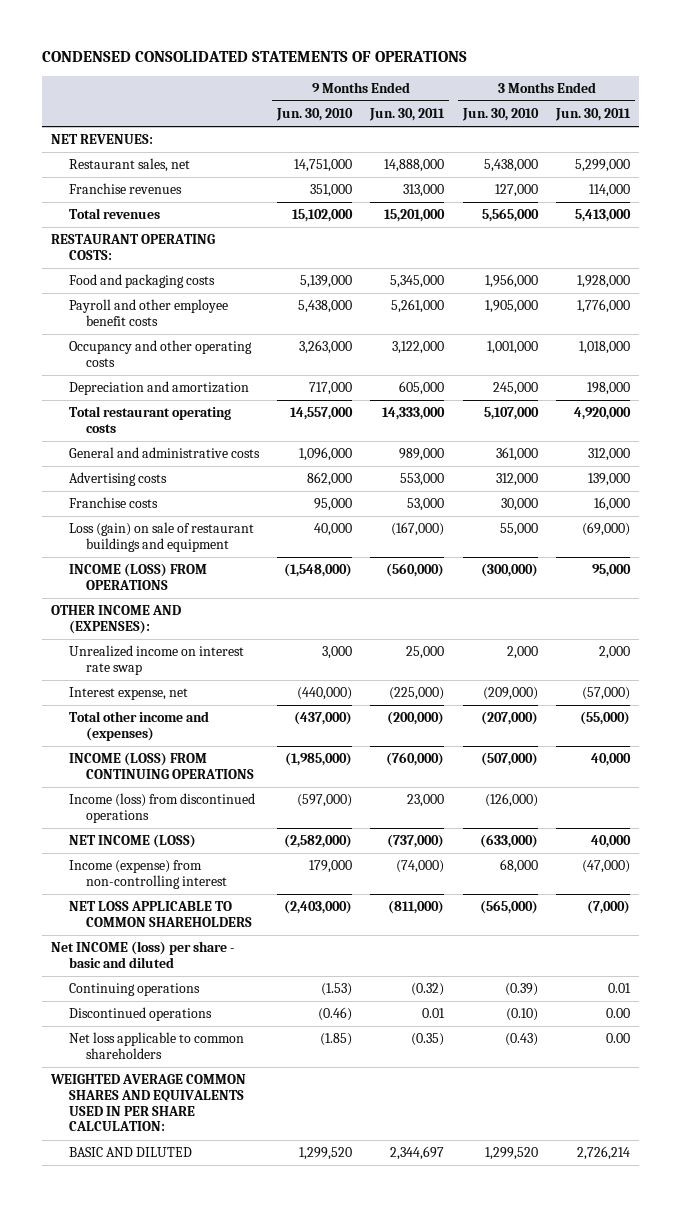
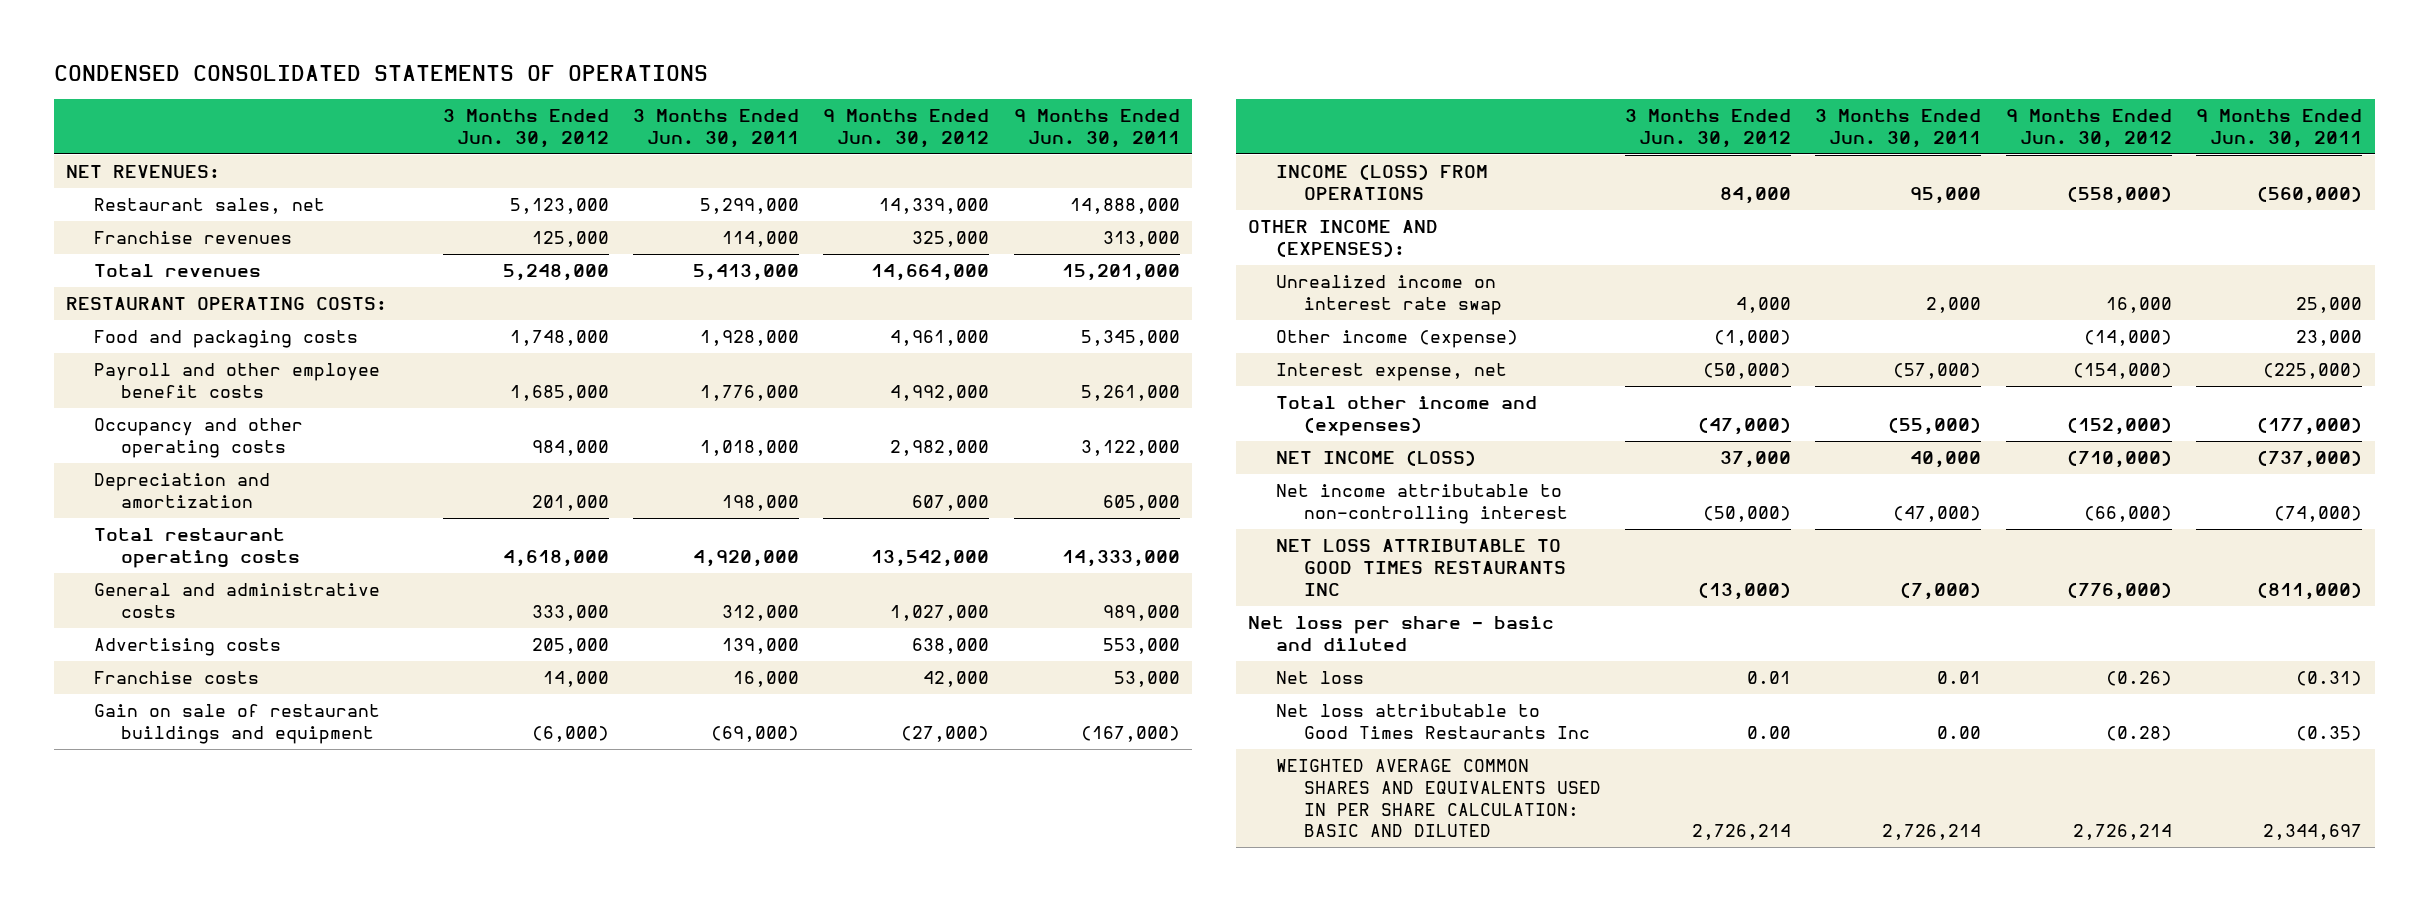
- | 9 Months Ended Jun. 30, 2010 | 9 Months Ended Jun. 30, 2011 | 3 Months Ended Jun. 30, 2010 | 3 Months Ended Jun. 30, 2011
+ | 3 Months Ended Jun. 30, 2012 | 3 Months Ended Jun. 30, 2011 | 9 Months Ended Jun. 30, 2012 | 9 Months Ended Jun. 30, 2011
- Loss (gain) on sale of restaurant buildings and equipment | 40,000 | (167,000) | 55,000 | (69,000)
+ Gain on sale of restaurant buildings and equipment | (6,000) | (69,000) | (27,000) | (167,000)
+ Other income (expense) | (1,000) | | (14,000) | 23,000
- Total other income and (expenses) | (437,000) | (200,000) | (207,000) | (55,000)
- INCOME (LOSS) FROM CONTINUING OPERATIONS | (1,985,000) | (760,000) | (507,000) | 40,000
- Income (loss) from discontinued operations | (597,000) | 23,000 | (126,000) |
+ Total other income and (expenses) | (47,000) | (55,000) | (152,000) | (177,000)
- Income (expense) from non-controlling interest | 179,000 | (74,000) | 68,000 | (47,000)
- NET LOSS APPLICABLE TO COMMON SHAREHOLDERS | (2,403,000) | (811,000) | (565,000) | (7,000)
- Net INCOME (loss) per share - basic and diluted
- Continuing operations | (1.53) | (0.32) | (0.39) | 0.01
- Discontinued operations | (0.46) | 0.01 | (0.10) | 0.00
- Net loss applicable to common shareholders | (1.85) | (0.35) | (0.43) | 0.00
- WEIGHTED AVERAGE COMMON SHARES AND EQUIVALENTS USED IN PER SHARE CALCULATION:
- BASIC AND DILUTED | 1,299,520 | 2,344,697 | 1,299,520 | 2,726,214
+ Net income attributable to non-controlling interest | (50,000) | (47,000) | (66,000) | (74,000)
+ NET LOSS ATTRIBUTABLE TO GOOD TIMES RESTAURANTS INC | (13,000) | (7,000) | (776,000) | (811,000)
+ Net loss per share - basic and diluted
+ Net loss | 0.01 | 0.01 | (0.26) | (0.31)
+ Net loss attributable to Good Times Restaurants Inc | 0.00 | 0.00 | (0.28) | (0.35)
+ WEIGHTED AVERAGE COMMON SHARES AND EQUIVALENTS USED IN PER SHARE CALCULATION: BASIC AND DILUTED | 2,726,214 | 2,726,214 | 2,726,214 | 2,344,697

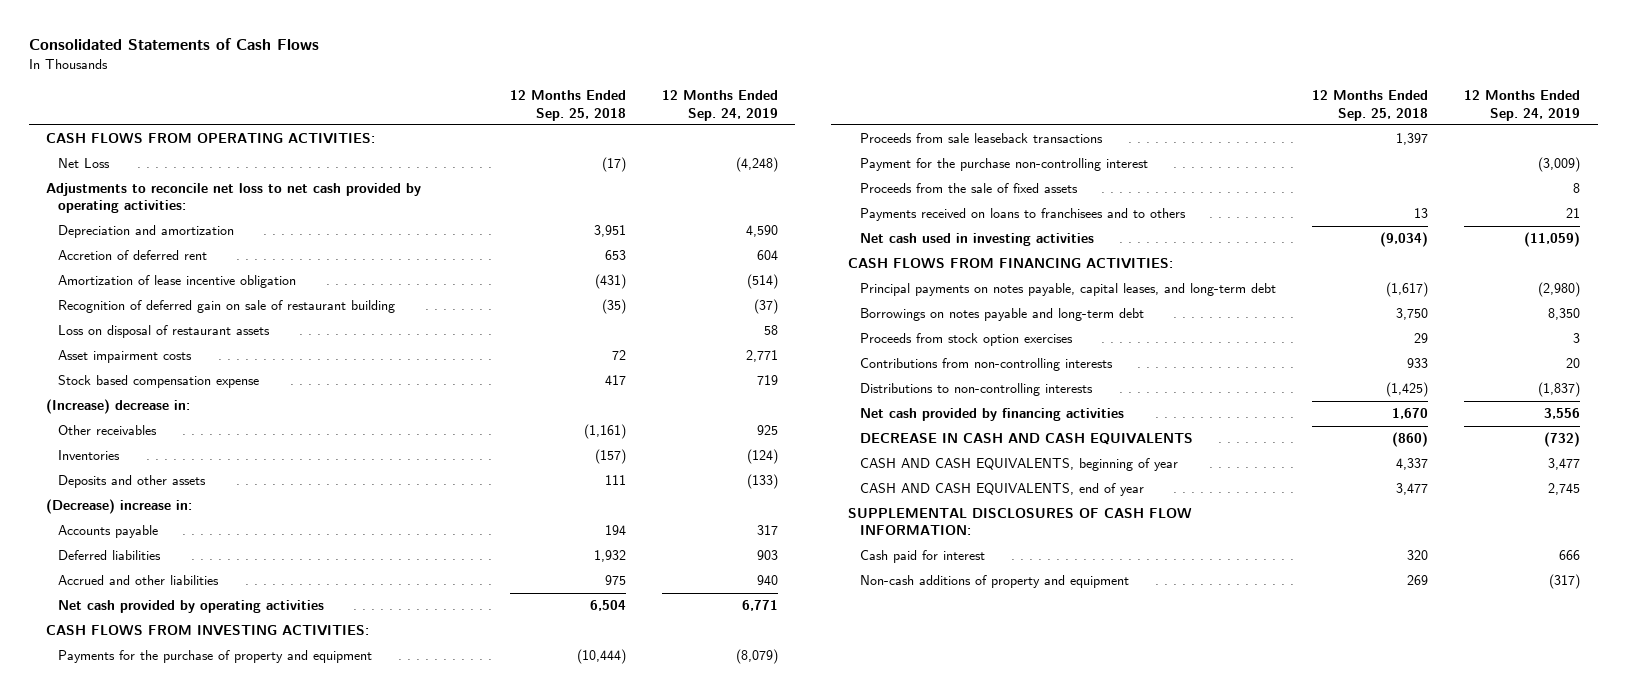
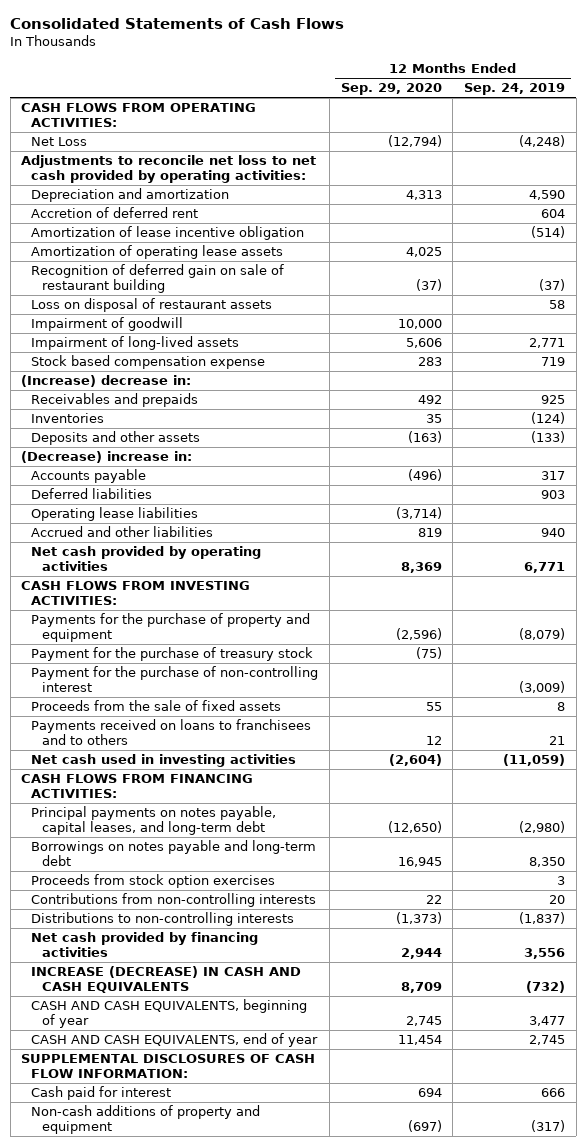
- | 12 Months Ended Sep. 25, 2018 | 12 Months Ended Sep. 24, 2019
+ | 12 Months Ended Sep. 29, 2020 | 12 Months Ended Sep. 24, 2019
+ Amortization of operating lease assets | 4,025 |
- Asset impairment costs | 72 | 2,771
+ Impairment of goodwill | 10,000 |
+ Impairment of long-lived assets | 5,606 | 2,771
- Other receivables | (1,161) | 925
+ Receivables and prepaids | 492 | 925
+ Operating lease liabilities | (3,714) |
- Proceeds from sale leaseback transactions | 1,397 |
- Payment for the purchase non-controlling interest | | (3,009)
+ Payment for the purchase of treasury stock | (75) |
+ Payment for the purchase of non-controlling interest | | (3,009)
- DECREASE IN CASH AND CASH EQUIVALENTS | (860) | (732)
+ INCREASE (DECREASE) IN CASH AND CASH EQUIVALENTS | 8,709 | (732)

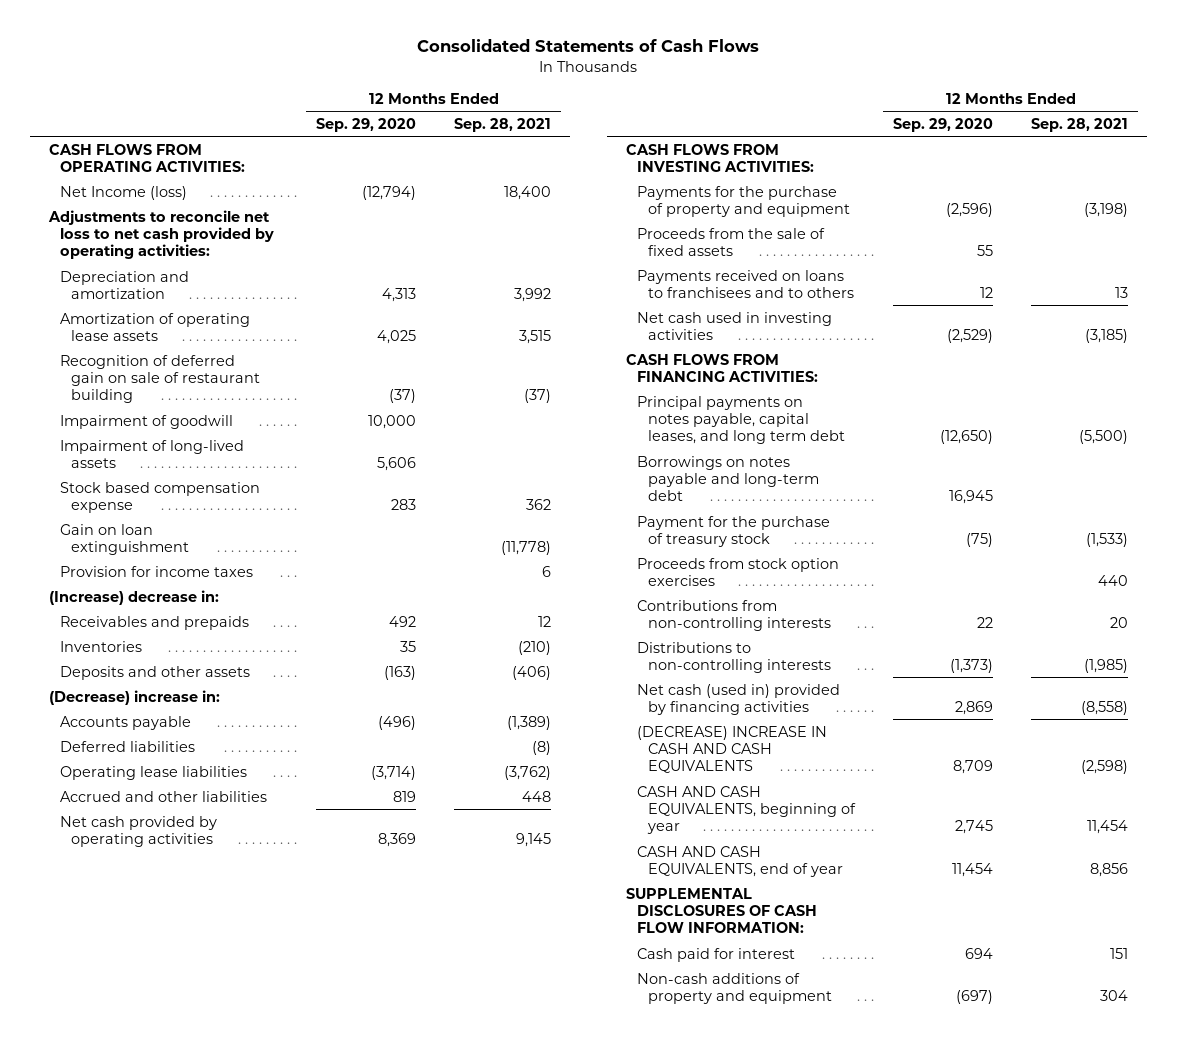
- | 12 Months Ended Sep. 29, 2020 | 12 Months Ended Sep. 24, 2019
+ | 12 Months Ended Sep. 29, 2020 | 12 Months Ended Sep. 28, 2021
- Net Loss | (12,794) | (4,248)
+ Net Income (loss) | (12,794) | 18,400
- Accretion of deferred rent | | 604
- Amortization of lease incentive obligation | | (514)
- Loss on disposal of restaurant assets | | 58
+ Gain on loan extinguishment | | (11,778)
+ Provision for income taxes | | 6
- Payment for the purchase of non-controlling interest | | (3,009)
- Net cash used in investing activities | (2,604) | (11,059)
+ Net cash used in investing activities | (2,529) | (3,185)
- Principal payments on notes payable, capital leases, and long-term debt | (12,650) | (2,980)
+ Principal payments on notes payable, capital leases, and long term debt | (12,650) | (5,500)
moved down: Payment for the purchase of treasury stock | (75) | (1,533)
- Net cash provided by financing activities | 2,944 | 3,556
- INCREASE (DECREASE) IN CASH AND CASH EQUIVALENTS | 8,709 | (732)
+ Net cash (used in) provided by financing activities | 2,869 | (8,558)
+ (DECREASE) INCREASE IN CASH AND CASH EQUIVALENTS | 8,709 | (2,598)

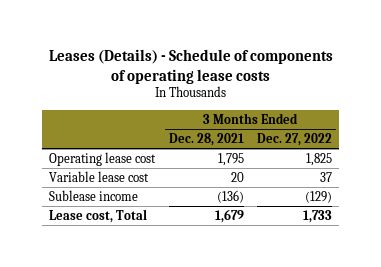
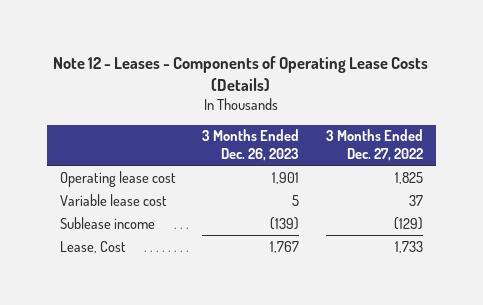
- Leases (Details) - Schedule of components of operating lease costs
+ Note 12 - Leases - Components of Operating Lease Costs (Details)
- | 3 Months Ended Dec. 28, 2021 | 3 Months Ended Dec. 27, 2022
+ | 3 Months Ended Dec. 26, 2023 | 3 Months Ended Dec. 27, 2022
- Lease cost, Total | 1,679 | 1,733
+ Lease, Cost | 1,767 | 1,733

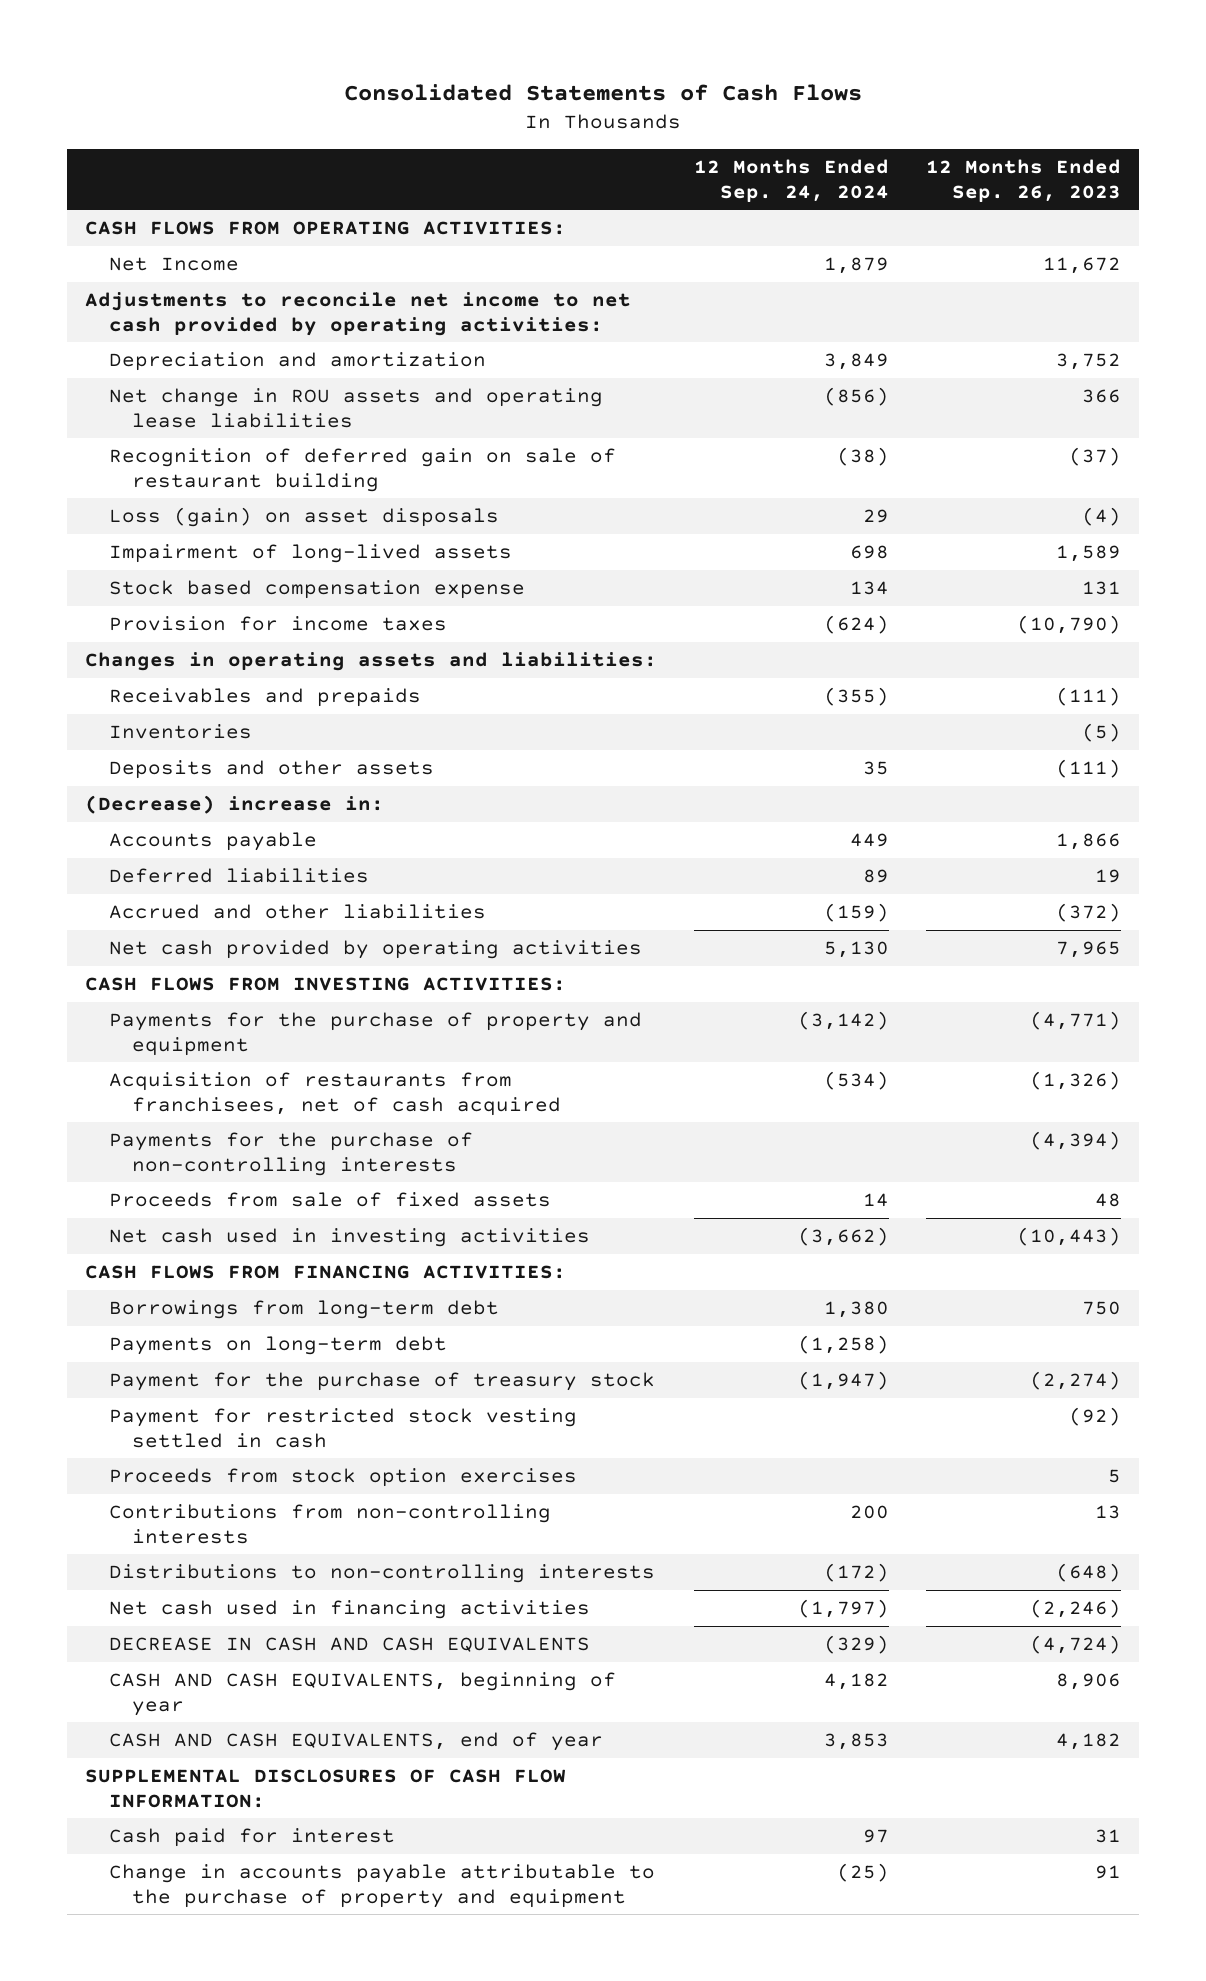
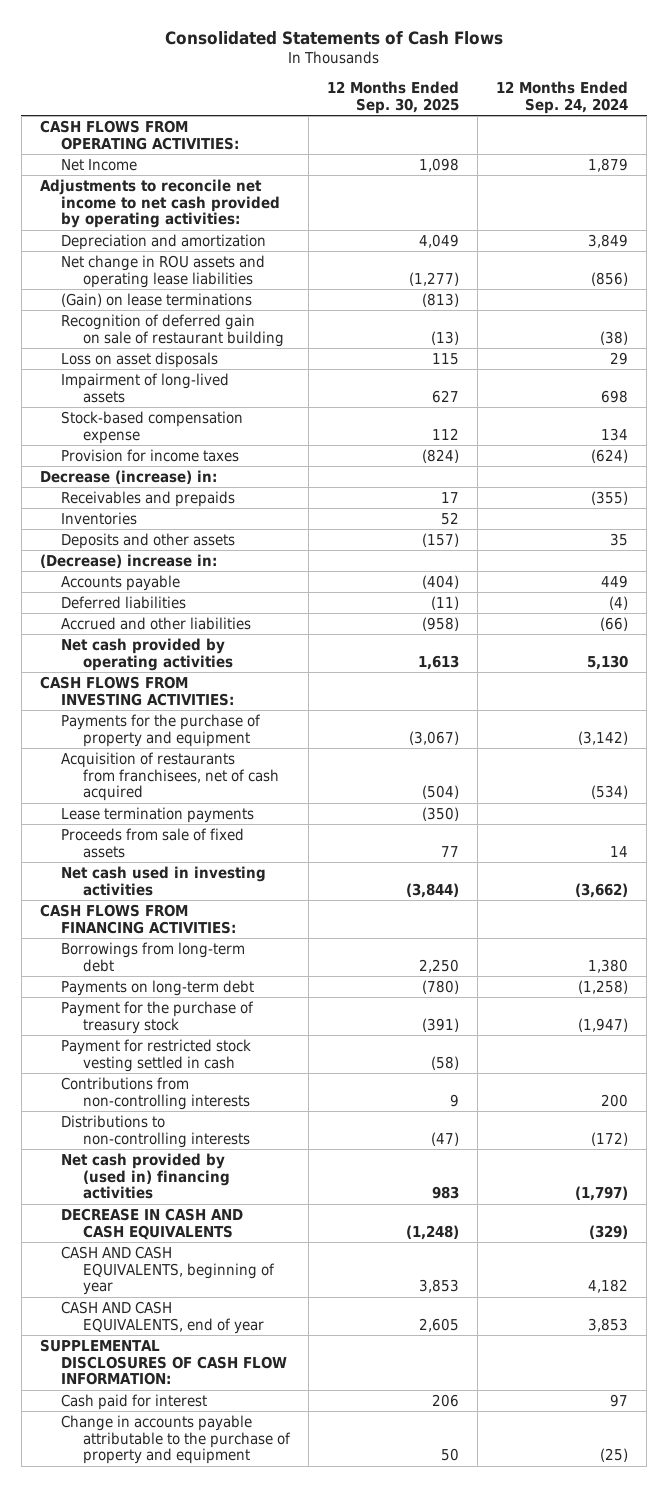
- | 12 Months Ended Sep. 24, 2024 | 12 Months Ended Sep. 26, 2023
+ | 12 Months Ended Sep. 30, 2025 | 12 Months Ended Sep. 24, 2024
+ (Gain) on lease terminations | (813) |
- Loss (gain) on asset disposals | 29 | (4)
+ Loss on asset disposals | 115 | 29
- Stock based compensation expense | 134 | 131
+ Stock-based compensation expense | 112 | 134
- Changes in operating assets and liabilities:
+ Decrease (increase) in:
- Deferred liabilities | 89 | 19
- Accrued and other liabilities | (159) | (372)
+ Deferred liabilities | (11) | (4)
+ Accrued and other liabilities | (958) | (66)
- Payments for the purchase of non-controlling interests | | (4,394)
+ Lease termination payments | (350) |
- Proceeds from stock option exercises | | 5
- Net cash used in financing activities | (1,797) | (2,246)
+ Net cash provided by (used in) financing activities | 983 | (1,797)

